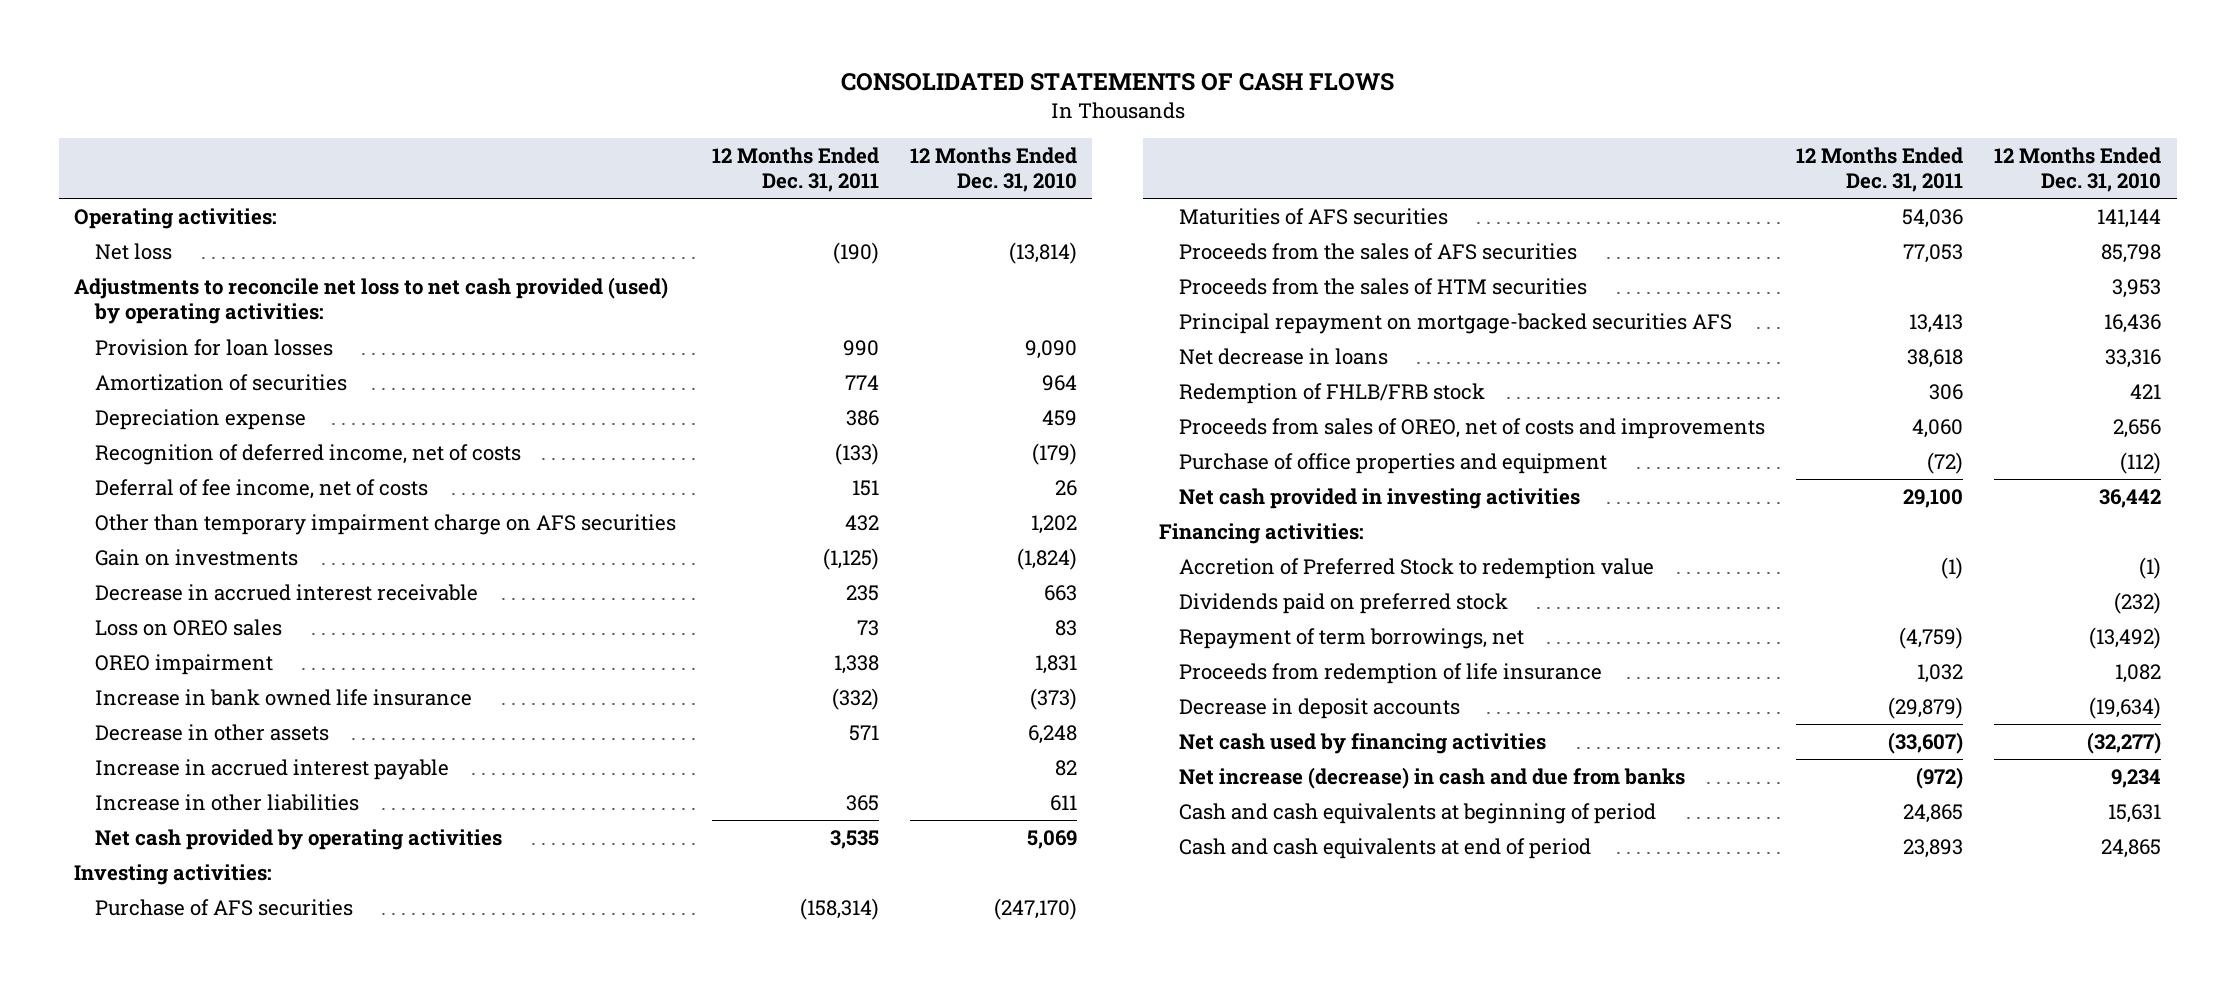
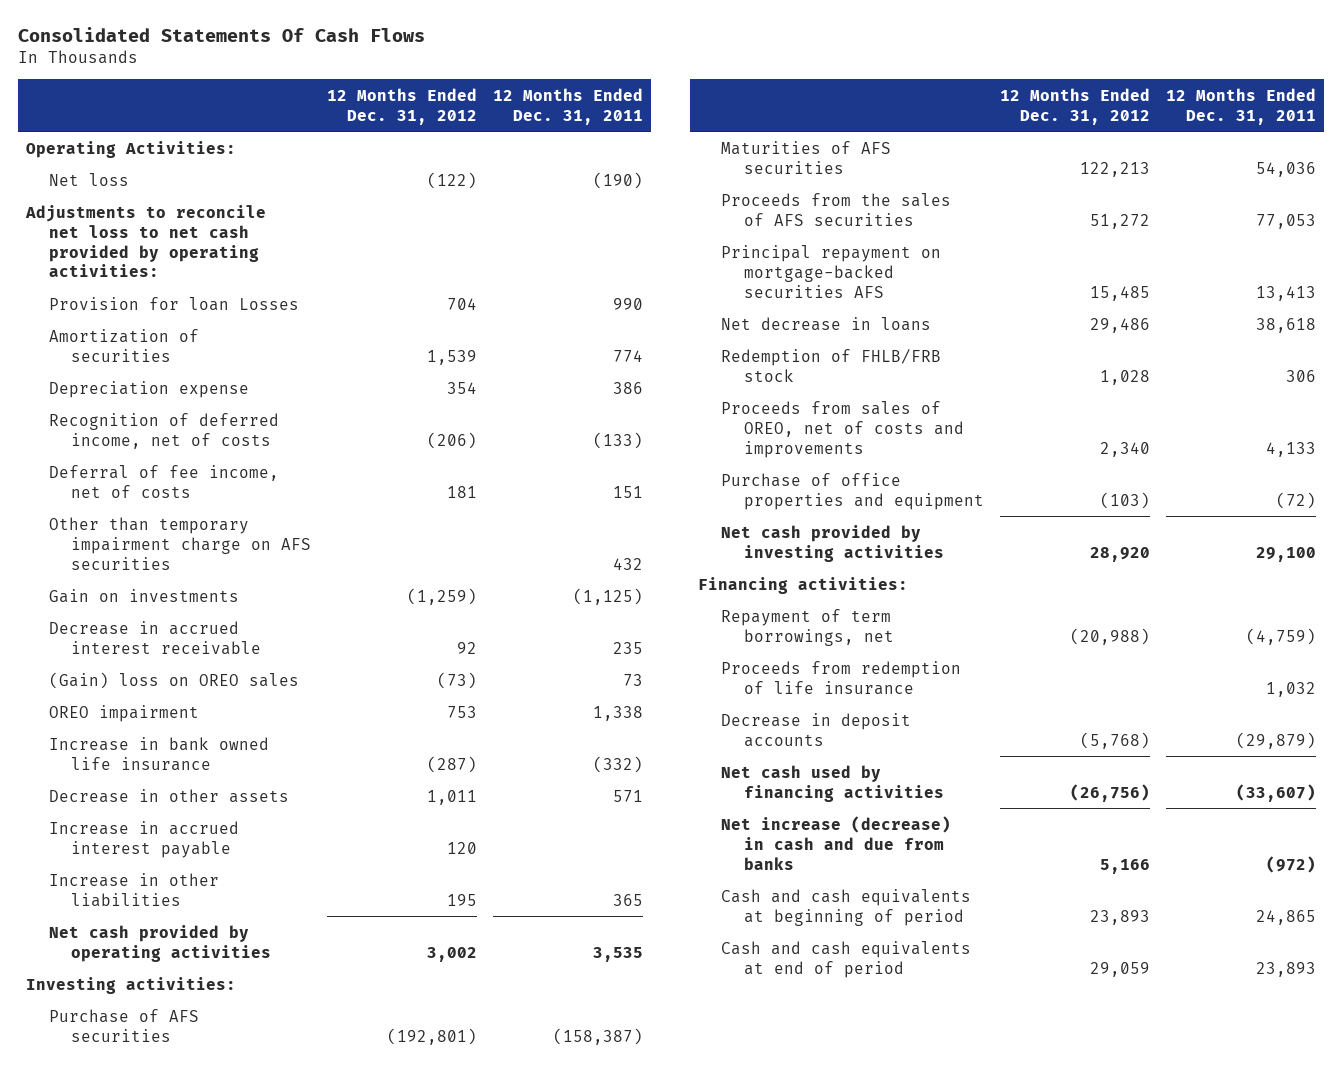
- CONSOLIDATED STATEMENTS OF CASH FLOWS
+ Consolidated Statements Of Cash Flows
- | 12 Months Ended Dec. 31, 2011 | 12 Months Ended Dec. 31, 2010
+ | 12 Months Ended Dec. 31, 2012 | 12 Months Ended Dec. 31, 2011
- Operating activities:
+ Operating Activities:
- Adjustments to reconcile net loss to net cash provided (used) by operating activities:
- Provision for loan losses | 990 | 9,090
+ Adjustments to reconcile net loss to net cash provided by operating activities:
+ Provision for loan Losses | 704 | 990
- Loss on OREO sales | 73 | 83
+ (Gain) loss on OREO sales | (73) | 73
- Purchase of AFS securities | (158,314) | (247,170)
+ Purchase of AFS securities | (192,801) | (158,387)
- Proceeds from the sales of HTM securities | | 3,953
- Proceeds from sales of OREO, net of costs and improvements | 4,060 | 2,656
+ Proceeds from sales of OREO, net of costs and improvements | 2,340 | 4,133
- Net cash provided in investing activities | 29,100 | 36,442
+ Net cash provided by investing activities | 28,920 | 29,100
- Accretion of Preferred Stock to redemption value | (1) | (1)
- Dividends paid on preferred stock | | (232)

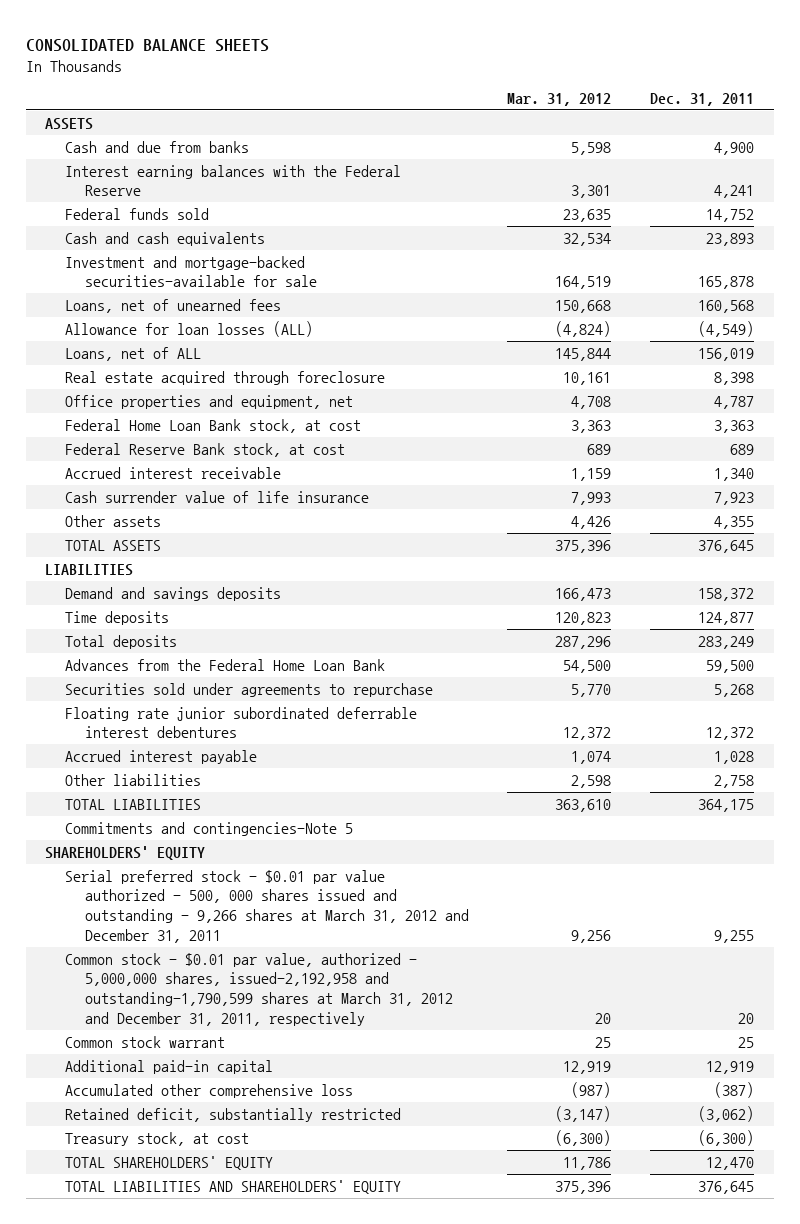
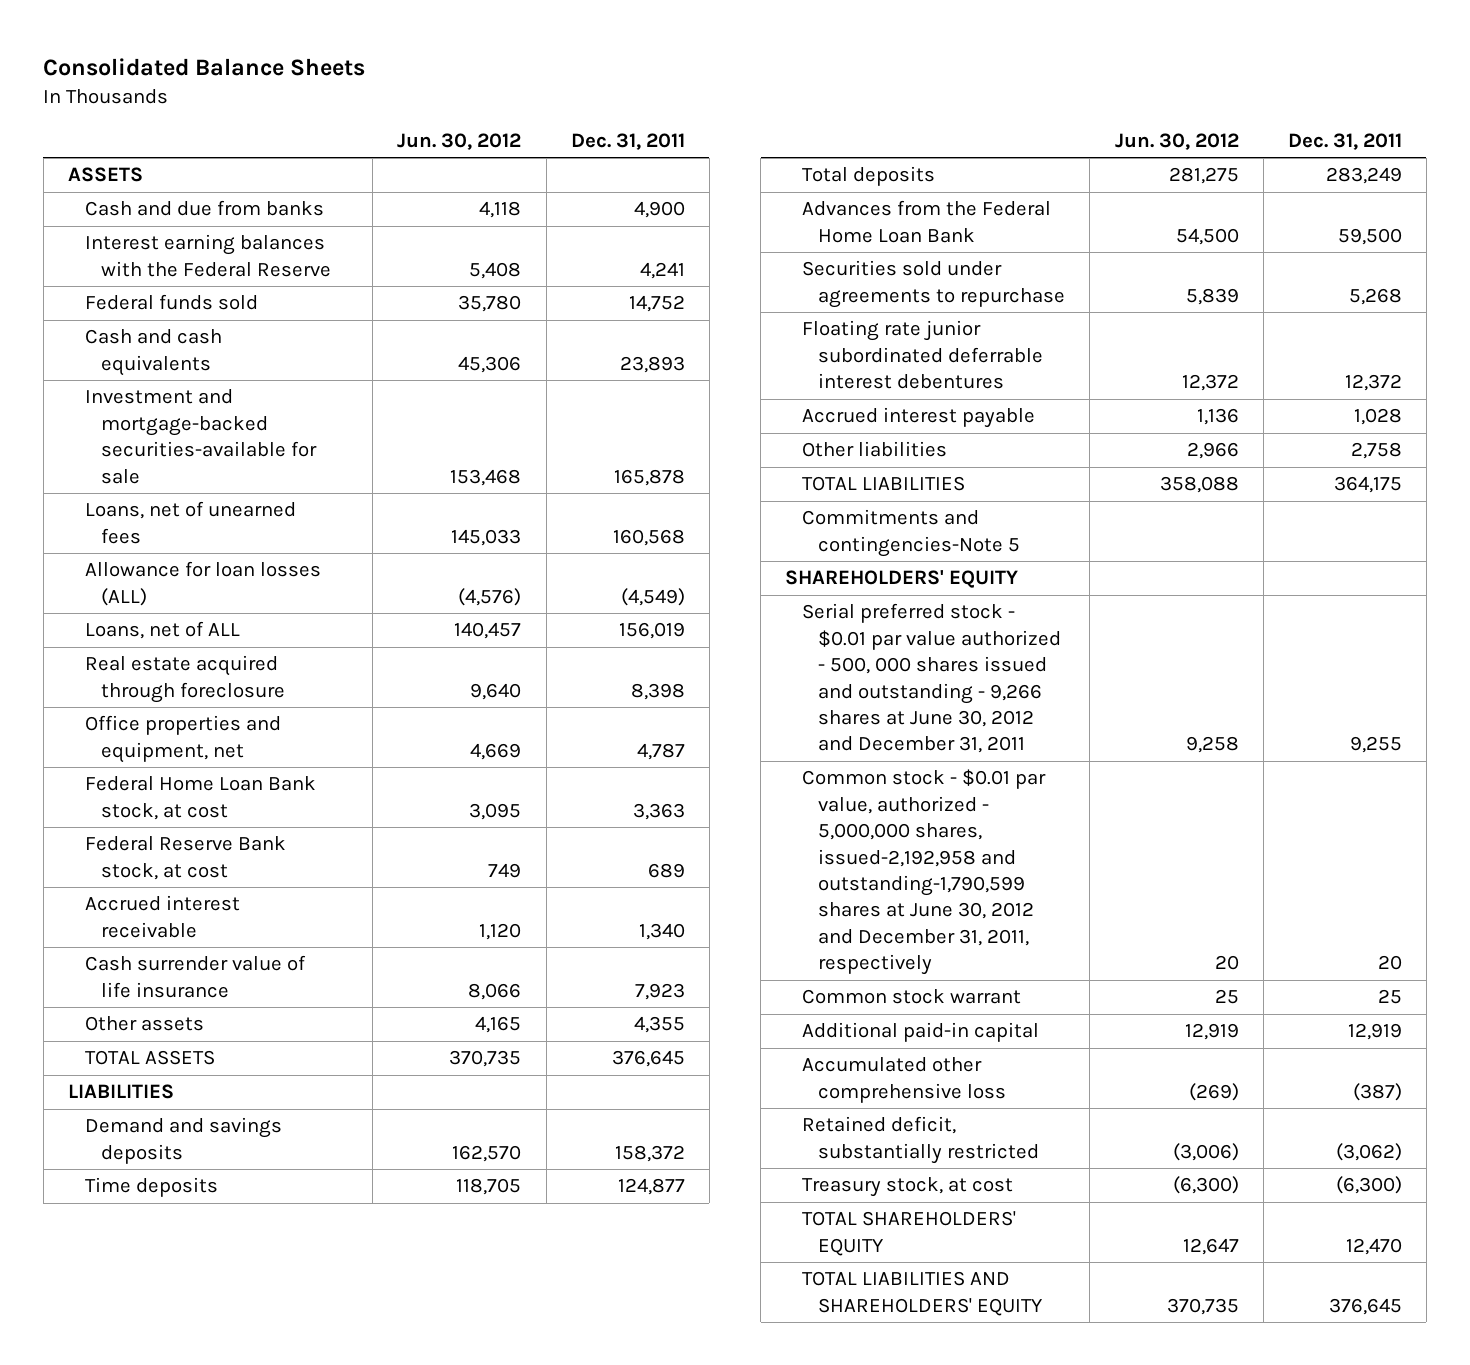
- CONSOLIDATED BALANCE SHEETS
+ Consolidated Balance Sheets
- | Mar. 31, 2012 | Dec. 31, 2011
+ | Jun. 30, 2012 | Dec. 31, 2011
- Serial preferred stock - $0.01 par value authorized - 500, 000 shares issued and outstanding - 9,266 shares at March 31, 2012 and December 31, 2011 | 9,256 | 9,255
- Common stock - $0.01 par value, authorized - 5,000,000 shares, issued-2,192,958 and outstanding-1,790,599 shares at March 31, 2012 and December 31, 2011, respectively | 20 | 20
+ Serial preferred stock - $0.01 par value authorized - 500, 000 shares issued and outstanding - 9,266 shares at June 30, 2012 and December 31, 2011 | 9,258 | 9,255
+ Common stock - $0.01 par value, authorized - 5,000,000 shares, issued-2,192,958 and outstanding-1,790,599 shares at June 30, 2012 and December 31, 2011, respectively | 20 | 20

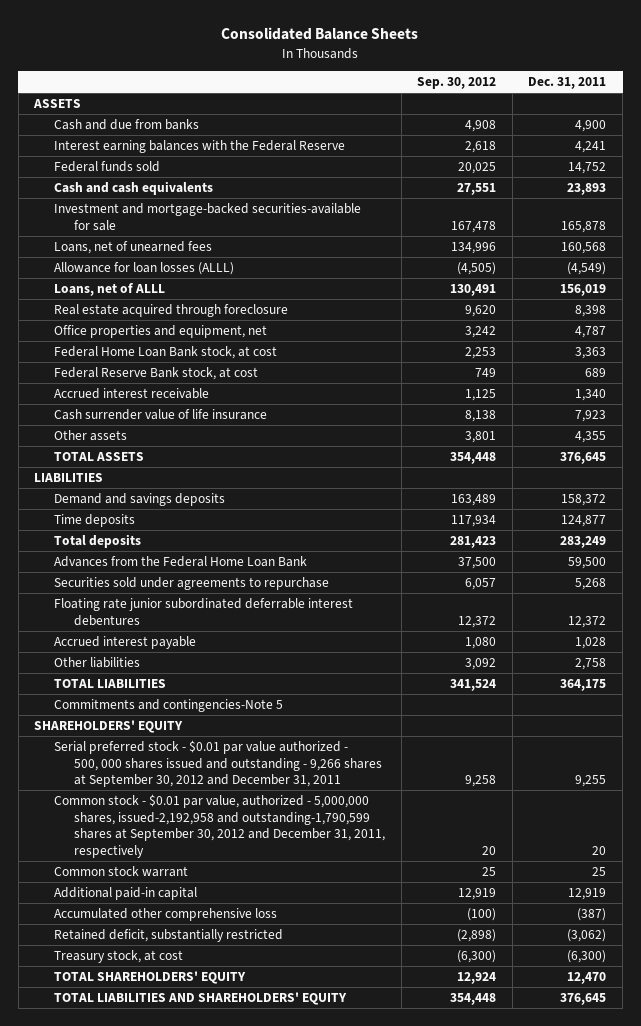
- | Jun. 30, 2012 | Dec. 31, 2011
+ | Sep. 30, 2012 | Dec. 31, 2011
- Allowance for loan losses (ALL) | (4,576) | (4,549)
- Loans, net of ALL | 140,457 | 156,019
+ Allowance for loan losses (ALLL) | (4,505) | (4,549)
+ Loans, net of ALLL | 130,491 | 156,019
- Serial preferred stock - $0.01 par value authorized - 500, 000 shares issued and outstanding - 9,266 shares at June 30, 2012 and December 31, 2011 | 9,258 | 9,255
- Common stock - $0.01 par value, authorized - 5,000,000 shares, issued-2,192,958 and outstanding-1,790,599 shares at June 30, 2012 and December 31, 2011, respectively | 20 | 20
+ Serial preferred stock - $0.01 par value authorized - 500, 000 shares issued and outstanding - 9,266 shares at September 30, 2012 and December 31, 2011 | 9,258 | 9,255
+ Common stock - $0.01 par value, authorized - 5,000,000 shares, issued-2,192,958 and outstanding-1,790,599 shares at September 30, 2012 and December 31, 2011, respectively | 20 | 20

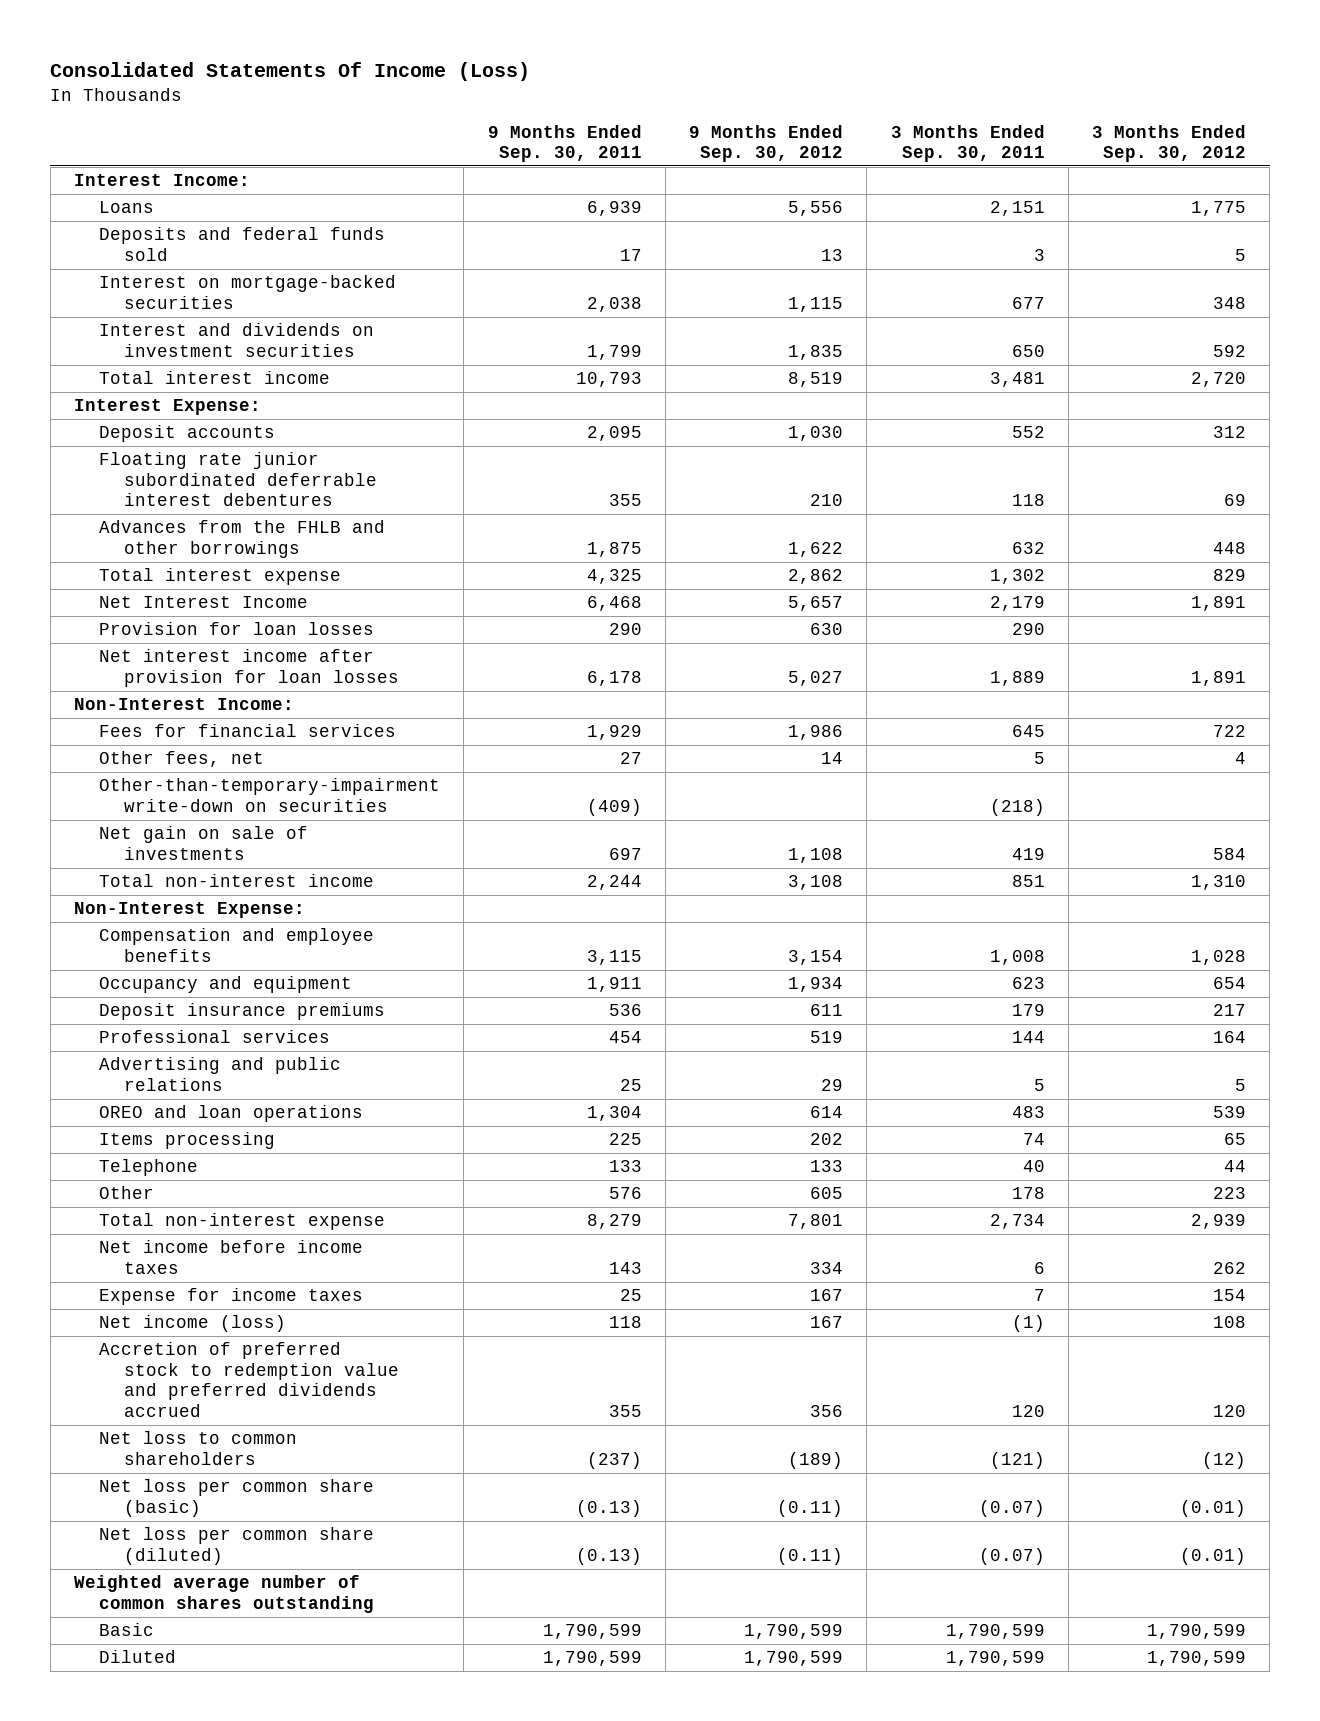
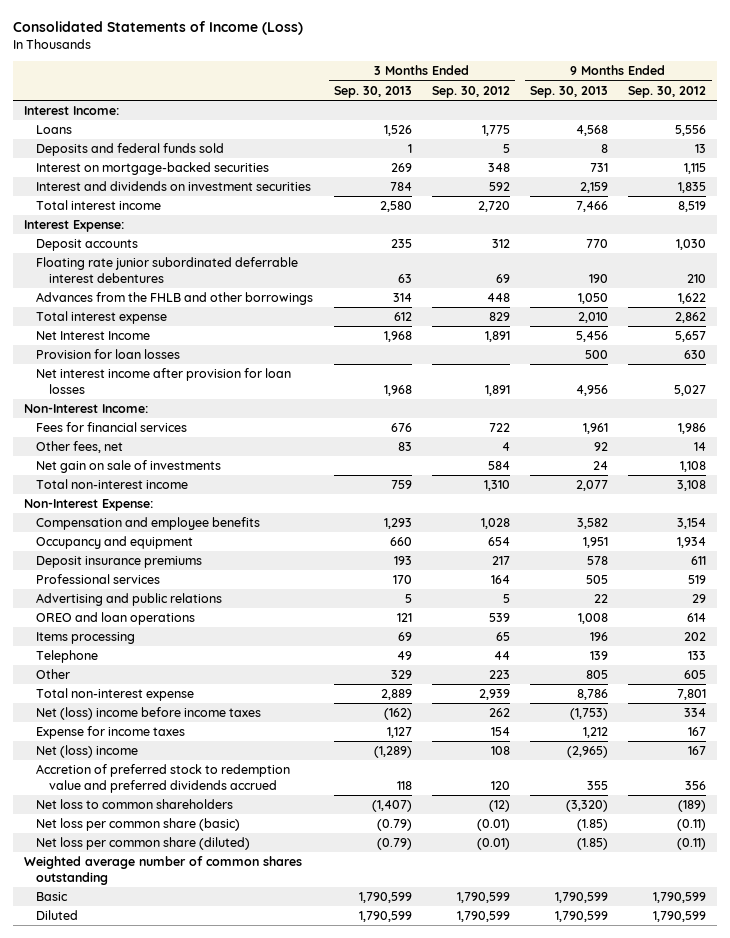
- Consolidated Statements Of Income (Loss)
+ Consolidated Statements of Income (Loss)
- | 9 Months Ended Sep. 30, 2011 | 9 Months Ended Sep. 30, 2012 | 3 Months Ended Sep. 30, 2011 | 3 Months Ended Sep. 30, 2012
+ | 3 Months Ended Sep. 30, 2013 | 3 Months Ended Sep. 30, 2012 | 9 Months Ended Sep. 30, 2013 | 9 Months Ended Sep. 30, 2012
- Other-than-temporary-impairment write-down on securities | (409) | | (218) |
- Net income before income taxes | 143 | 334 | 6 | 262
+ Net (loss) income before income taxes | (162) | 262 | (1,753) | 334
- Net income (loss) | 118 | 167 | (1) | 108
+ Net (loss) income | (1,289) | 108 | (2,965) | 167

